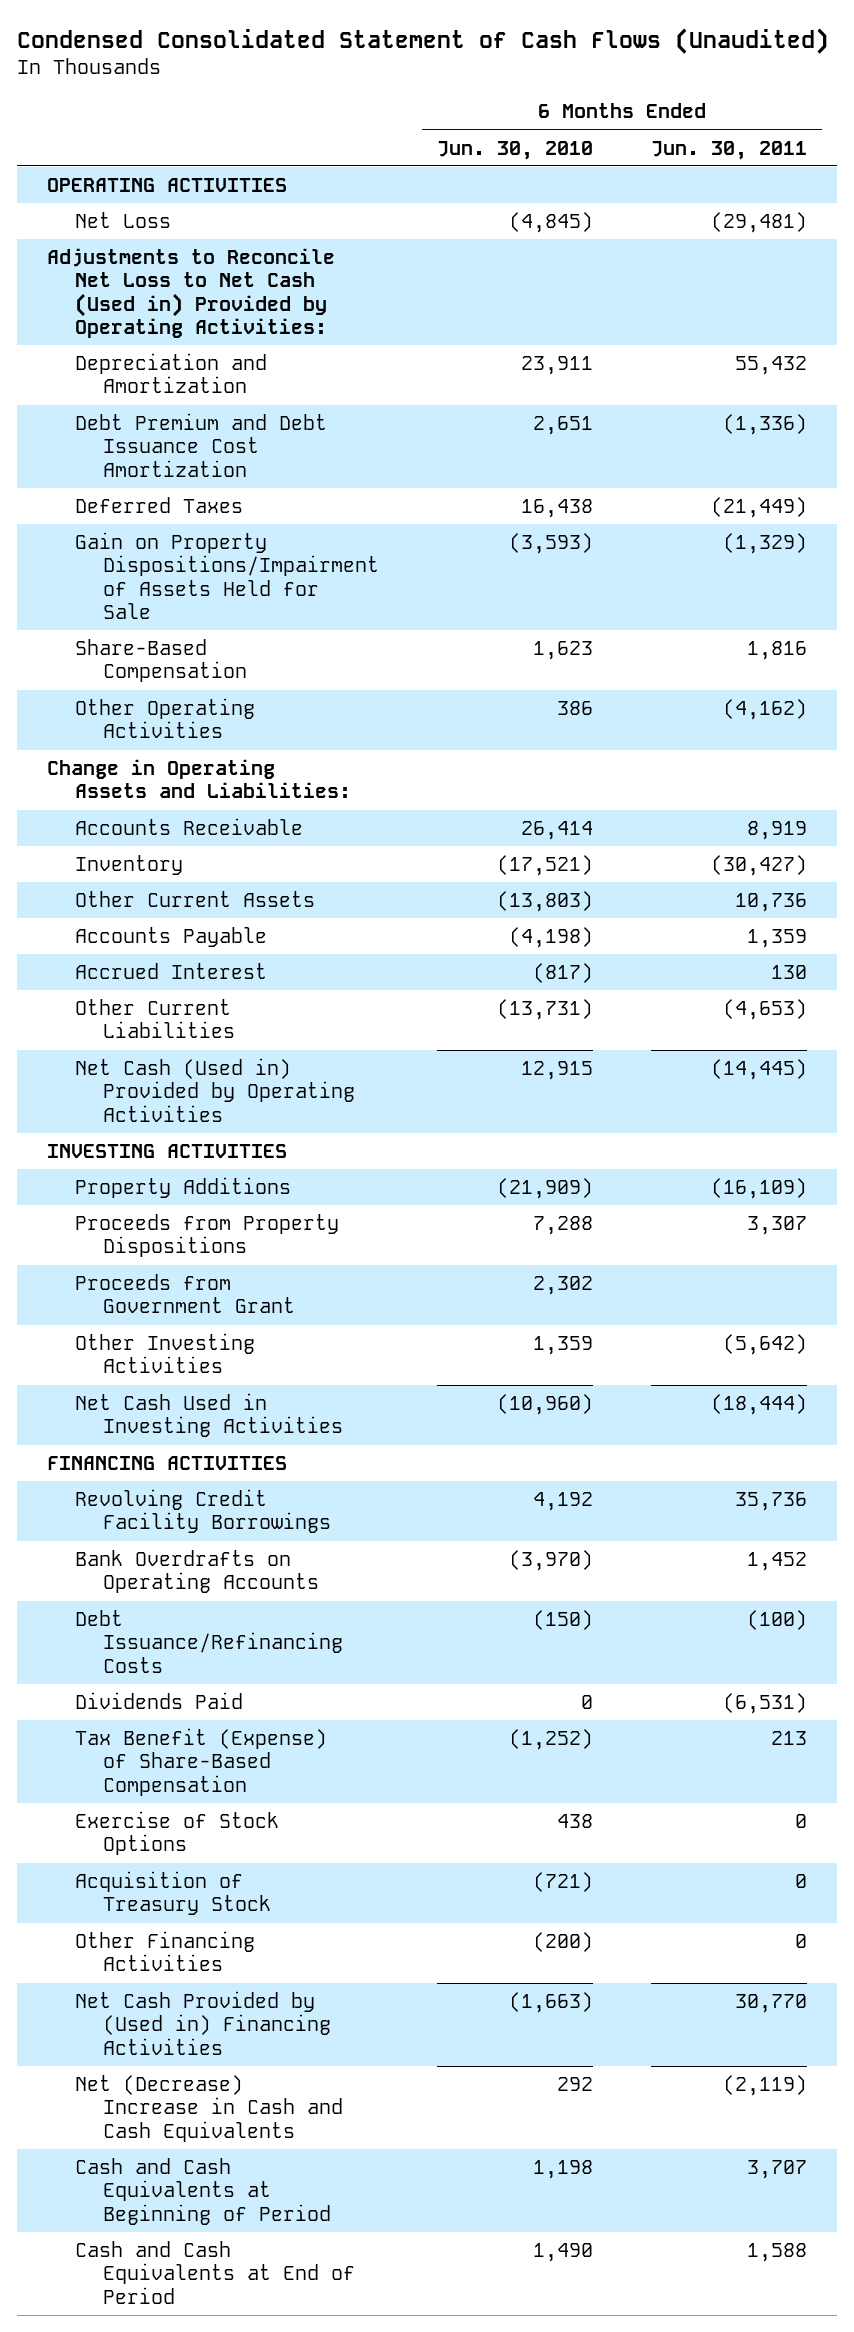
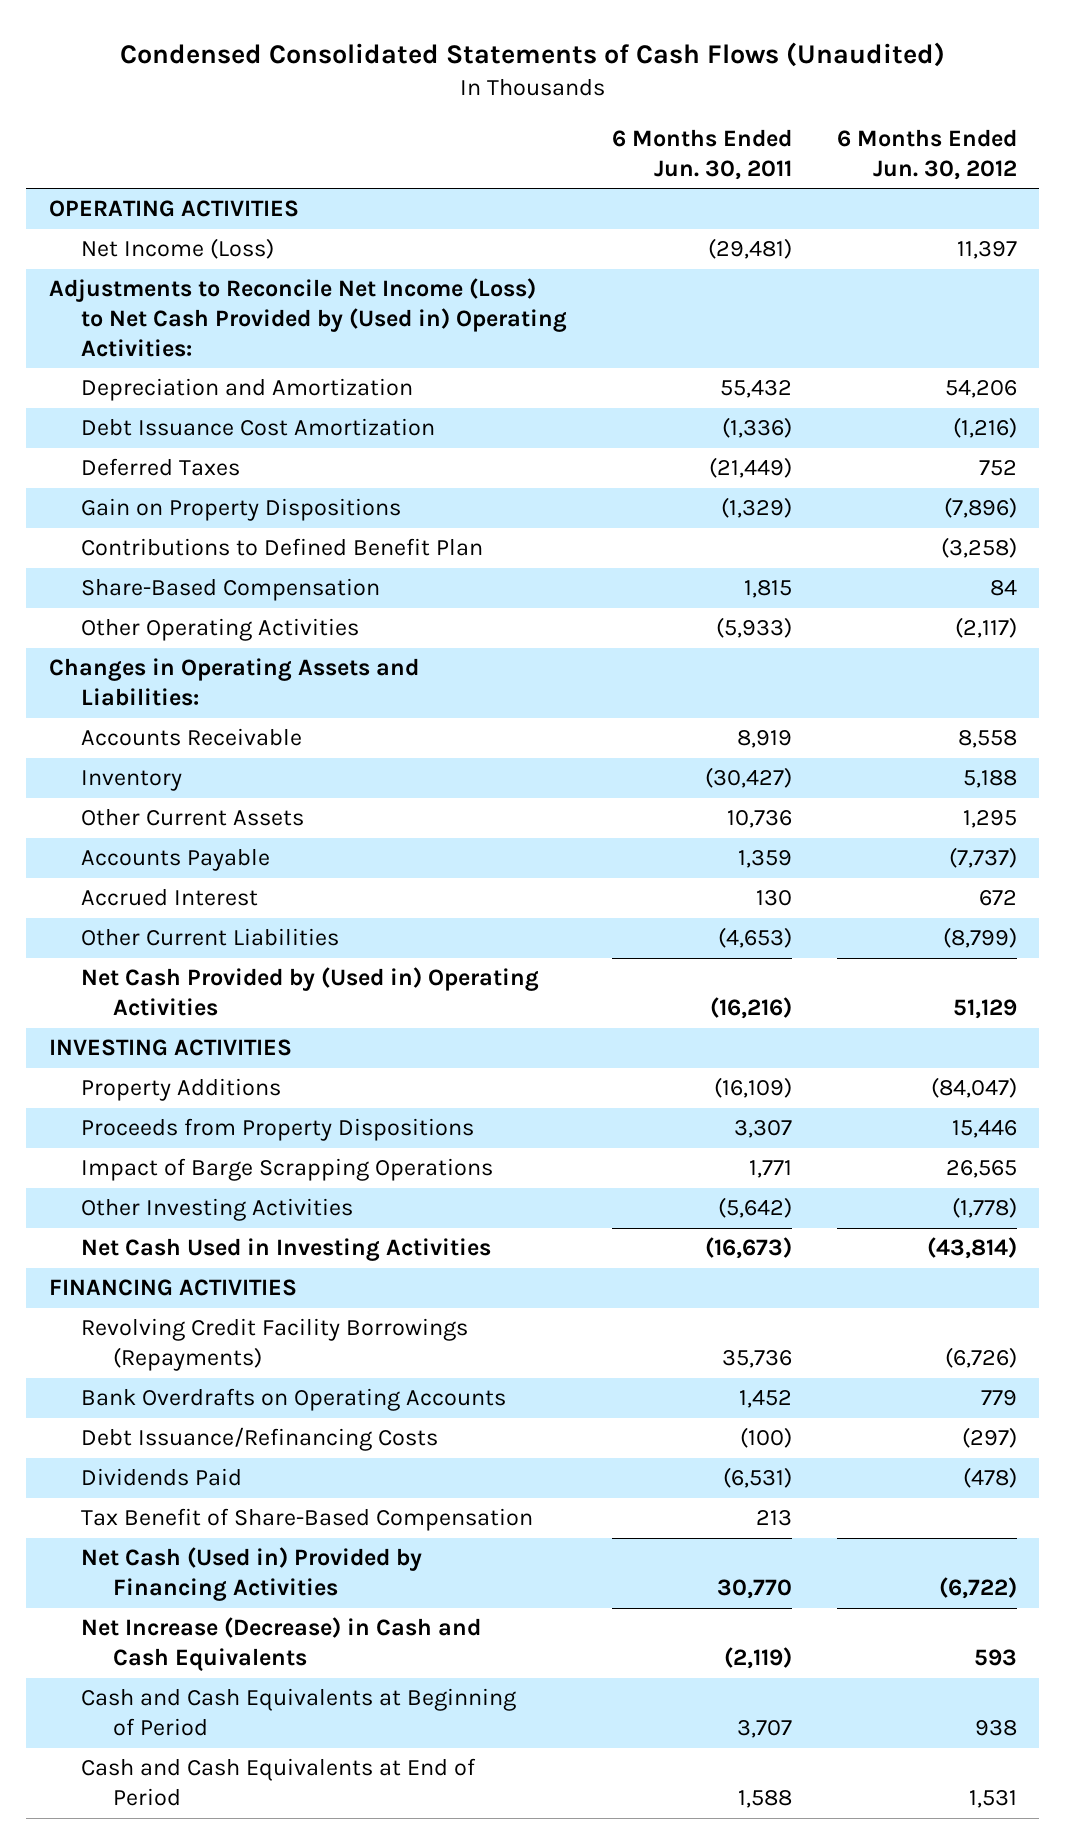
- Condensed Consolidated Statement of Cash Flows (Unaudited)
+ Condensed Consolidated Statements of Cash Flows (Unaudited)
- | 6 Months Ended Jun. 30, 2010 | 6 Months Ended Jun. 30, 2011
+ | 6 Months Ended Jun. 30, 2011 | 6 Months Ended Jun. 30, 2012
- Net Loss | (4,845) | (29,481)
- Adjustments to Reconcile Net Loss to Net Cash (Used in) Provided by Operating Activities:
+ Net Income (Loss) | (29,481) | 11,397
+ Adjustments to Reconcile Net Income (Loss) to Net Cash Provided by (Used in) Operating Activities:
- Debt Premium and Debt Issuance Cost Amortization | 2,651 | (1,336)
+ Debt Issuance Cost Amortization | (1,336) | (1,216)
- Gain on Property Dispositions/Impairment of Assets Held for Sale | (3,593) | (1,329)
- Share-Based Compensation | 1,623 | 1,816
- Other Operating Activities | 386 | (4,162)
- Change in Operating Assets and Liabilities:
+ Gain on Property Dispositions | (1,329) | (7,896)
+ Contributions to Defined Benefit Plan | | (3,258)
+ Share-Based Compensation | 1,815 | 84
+ Other Operating Activities | (5,933) | (2,117)
+ Changes in Operating Assets and Liabilities:
- Net Cash (Used in) Provided by Operating Activities | 12,915 | (14,445)
+ Net Cash Provided by (Used in) Operating Activities | (16,216) | 51,129
- Proceeds from Government Grant | 2,302 |
+ Impact of Barge Scrapping Operations | 1,771 | 26,565
- Net Cash Used in Investing Activities | (10,960) | (18,444)
+ Net Cash Used in Investing Activities | (16,673) | (43,814)
- Revolving Credit Facility Borrowings | 4,192 | 35,736
+ Revolving Credit Facility Borrowings (Repayments) | 35,736 | (6,726)
- Tax Benefit (Expense) of Share-Based Compensation | (1,252) | 213
- Exercise of Stock Options | 438 | 0
- Acquisition of Treasury Stock | (721) | 0
- Other Financing Activities | (200) | 0
- Net Cash Provided by (Used in) Financing Activities | (1,663) | 30,770
- Net (Decrease) Increase in Cash and Cash Equivalents | 292 | (2,119)
+ Tax Benefit of Share-Based Compensation | 213 |
+ Net Cash (Used in) Provided by Financing Activities | 30,770 | (6,722)
+ Net Increase (Decrease) in Cash and Cash Equivalents | (2,119) | 593

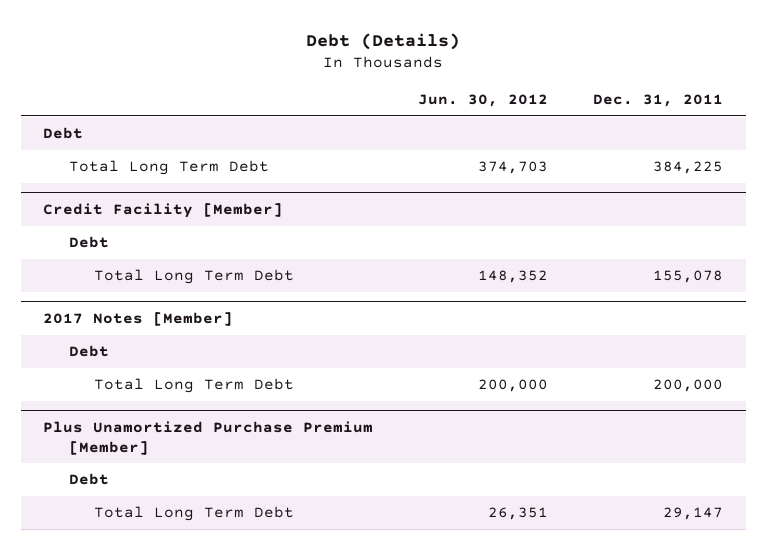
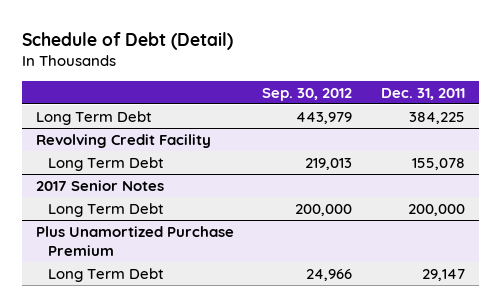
- Debt (Details)
+ Schedule of Debt (Detail)
- | Jun. 30, 2012 | Dec. 31, 2011
+ | Sep. 30, 2012 | Dec. 31, 2011
- Debt
- Total Long Term Debt | 374,703 | 384,225
- Credit Facility [Member]
- Debt
- Total Long Term Debt | 148,352 | 155,078
- 2017 Notes [Member]
- Debt
- Total Long Term Debt | 200,000 | 200,000
- Plus Unamortized Purchase Premium [Member]
- Debt
- Total Long Term Debt | 26,351 | 29,147
+ Long Term Debt | 443,979 | 384,225
+ Revolving Credit Facility
+ Long Term Debt | 219,013 | 155,078
+ 2017 Senior Notes
+ Long Term Debt | 200,000 | 200,000
+ Plus Unamortized Purchase Premium
+ Long Term Debt | 24,966 | 29,147

